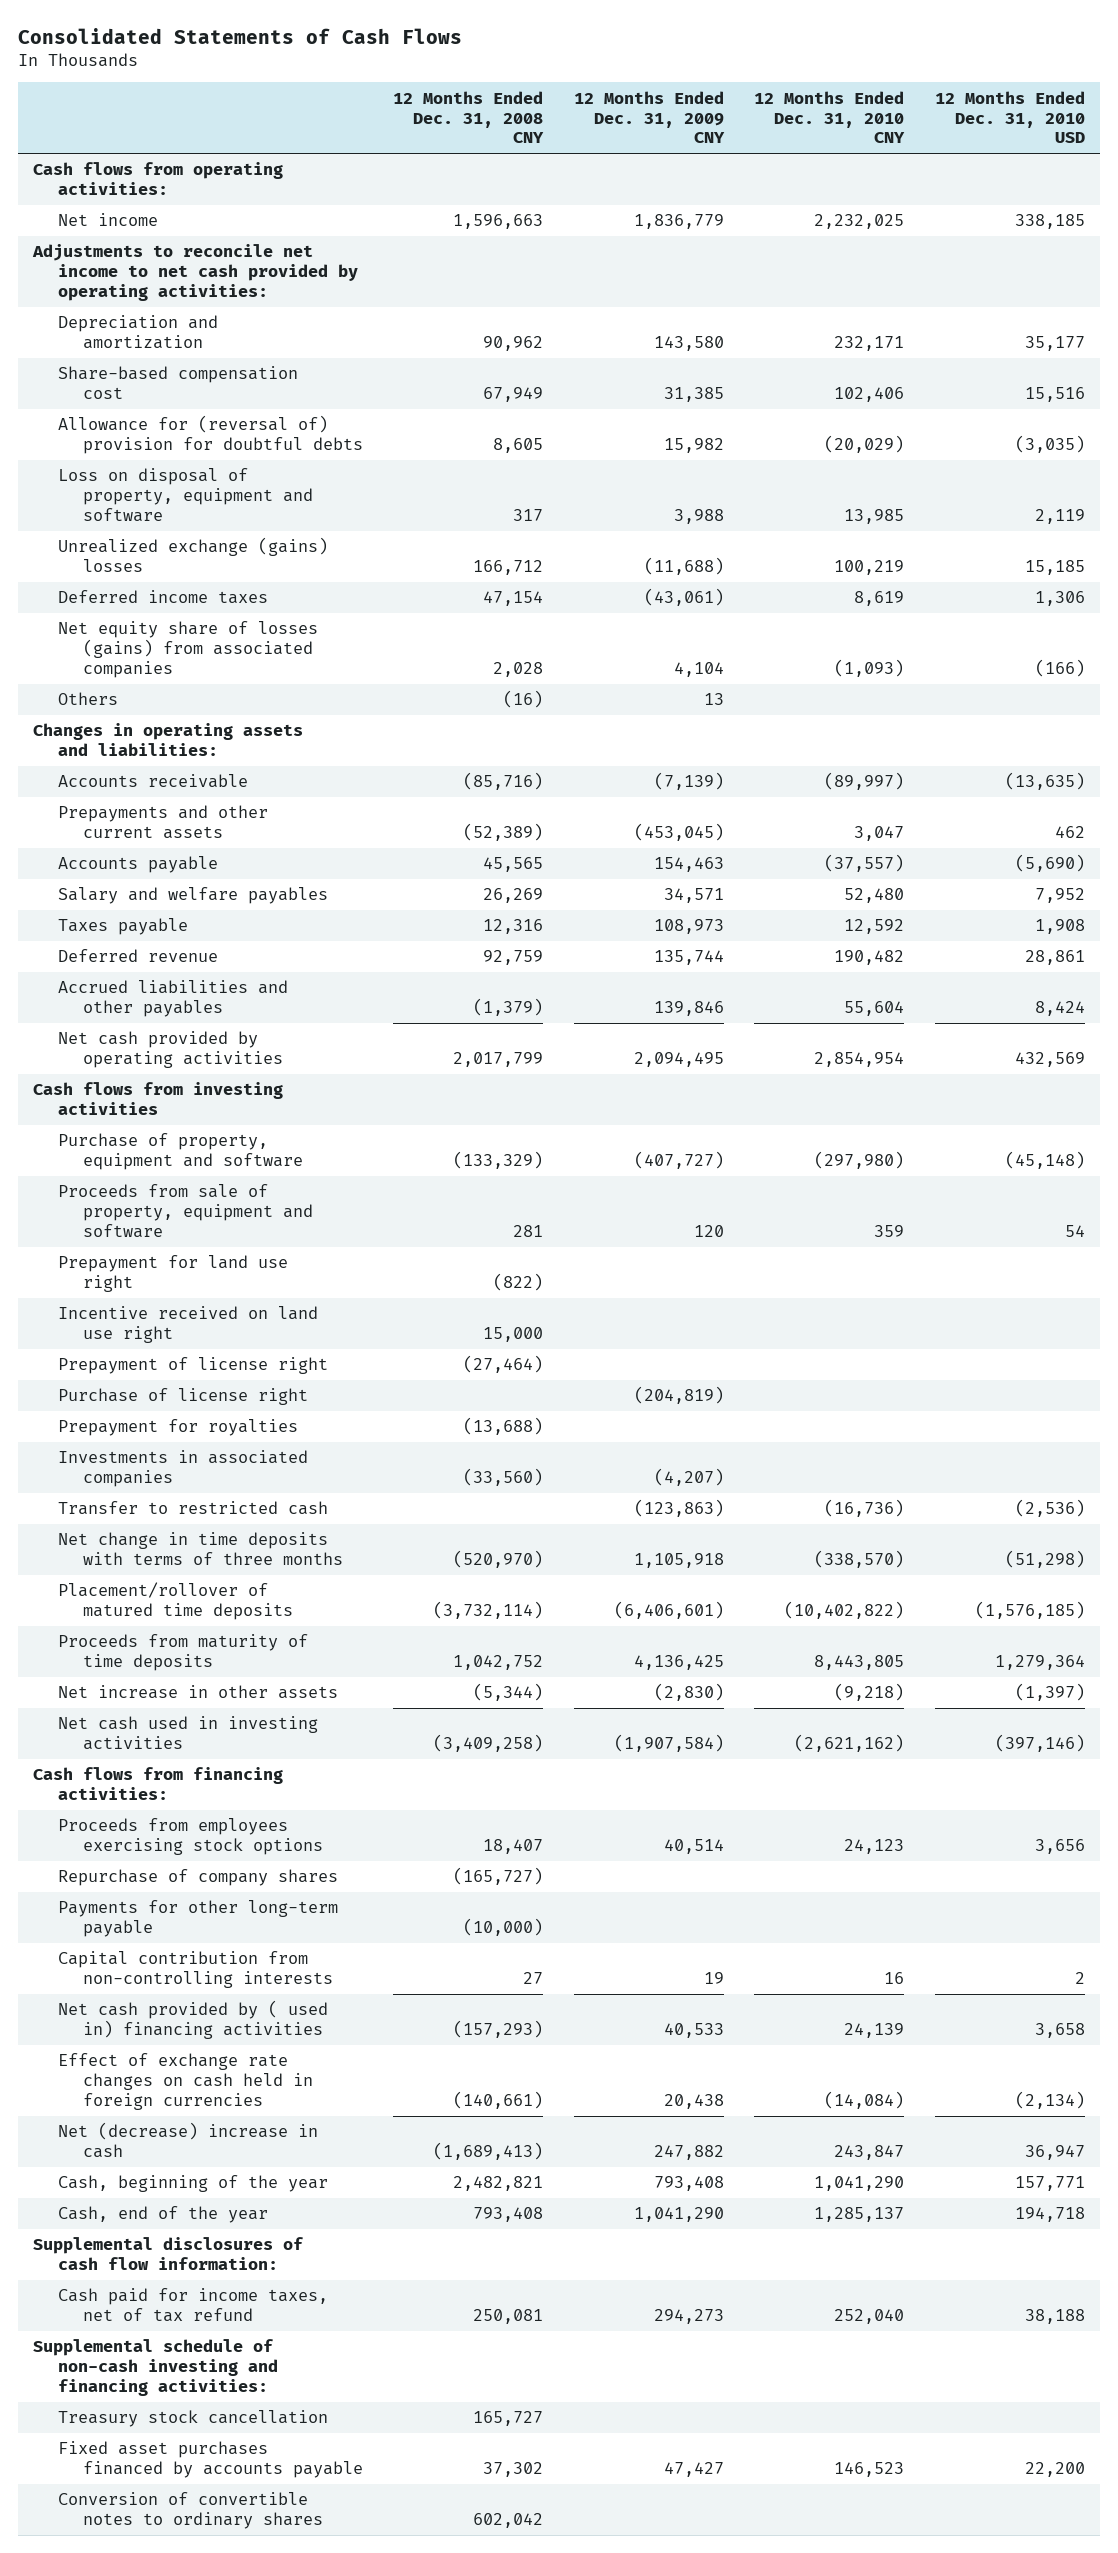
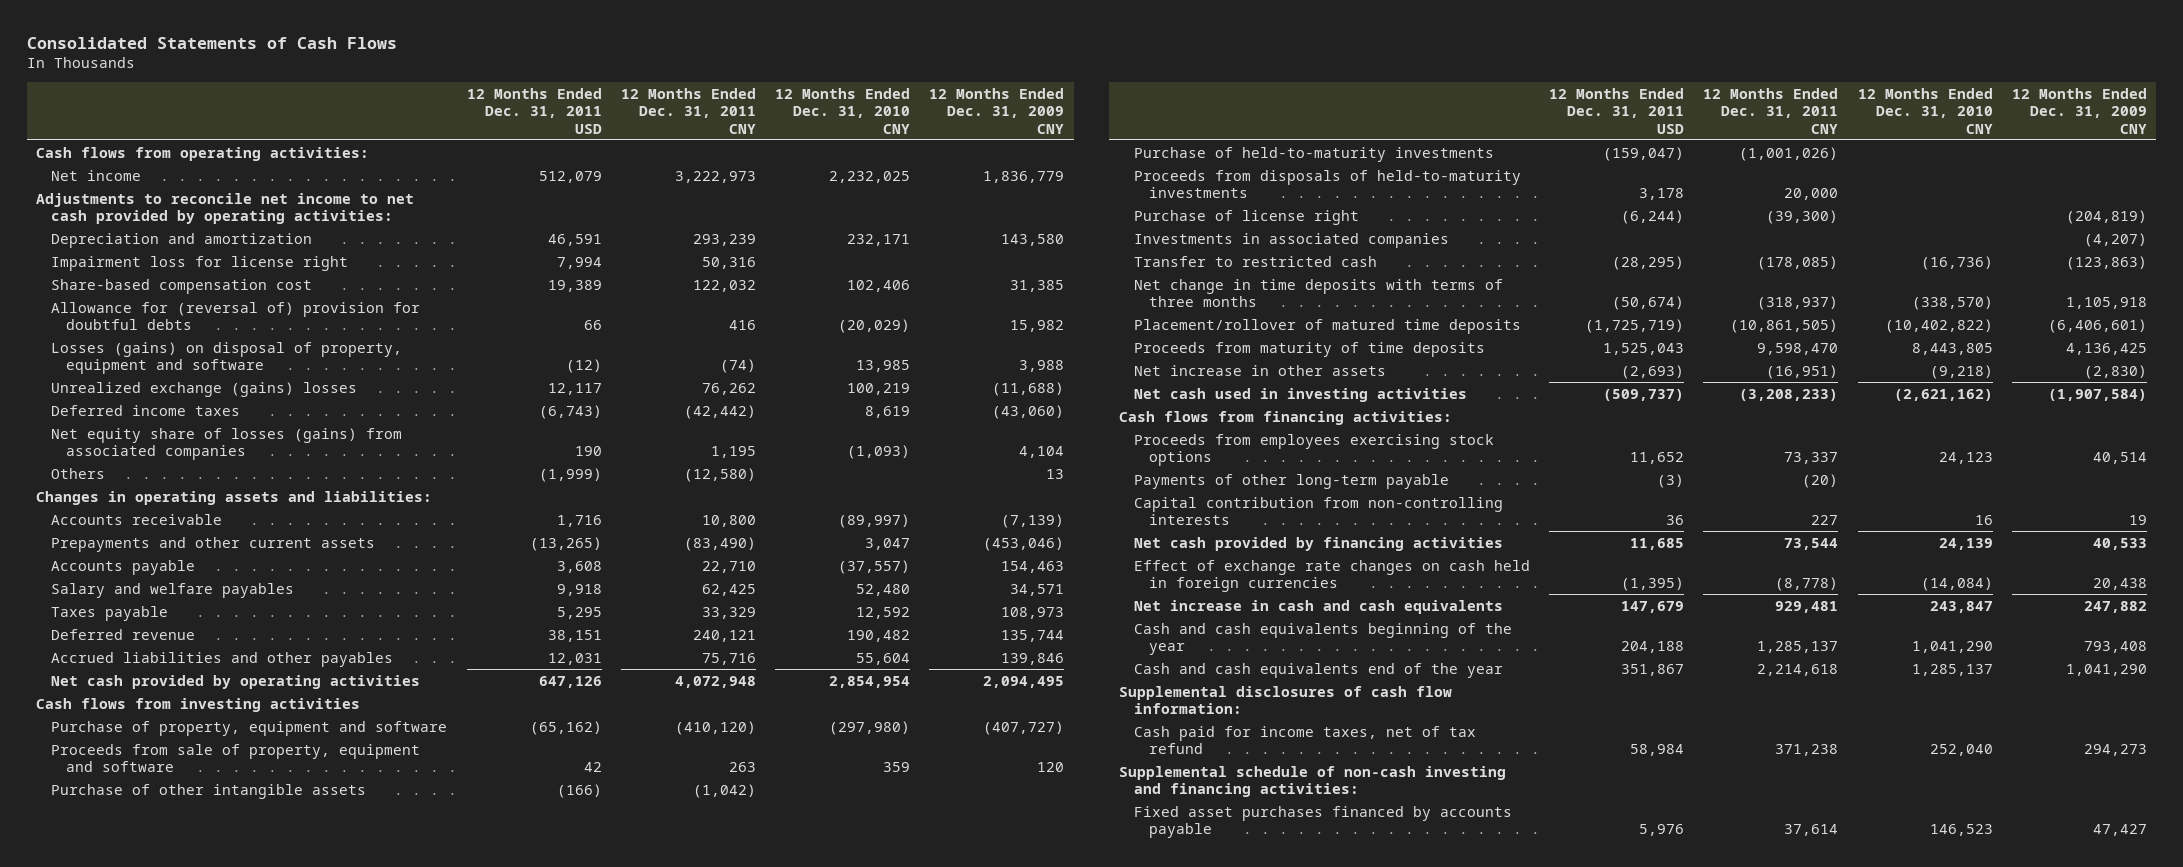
- | 12 Months Ended Dec. 31, 2008 CNY | 12 Months Ended Dec. 31, 2009 CNY | 12 Months Ended Dec. 31, 2010 CNY | 12 Months Ended Dec. 31, 2010 USD
+ | 12 Months Ended Dec. 31, 2011 USD | 12 Months Ended Dec. 31, 2011 CNY | 12 Months Ended Dec. 31, 2010 CNY | 12 Months Ended Dec. 31, 2009 CNY
+ Impairment loss for license right | 7,994 | 50,316 | |
- Loss on disposal of property, equipment and software | 317 | 3,988 | 13,985 | 2,119
+ Losses (gains) on disposal of property, equipment and software | (12) | (74) | 13,985 | 3,988
- Deferred income taxes | 47,154 | (43,061) | 8,619 | 1,306
+ Deferred income taxes | (6,743) | (42,442) | 8,619 | (43,060)
- Prepayments and other current assets | (52,389) | (453,045) | 3,047 | 462
+ Prepayments and other current assets | (13,265) | (83,490) | 3,047 | (453,046)
- Prepayment for land use right | (822) | | |
- Incentive received on land use right | 15,000 | | |
- Prepayment of license right | (27,464) | | |
+ Purchase of other intangible assets | (166) | (1,042) | |
+ Purchase of held-to-maturity investments | (159,047) | (1,001,026) | |
+ Proceeds from disposals of held-to-maturity investments | 3,178 | 20,000 | |
- Prepayment for royalties | (13,688) | | |
- Repurchase of company shares | (165,727) | | |
- Payments for other long-term payable | (10,000) | | |
+ Payments of other long-term payable | (3) | (20) | |
- Net cash provided by ( used in) financing activities | (157,293) | 40,533 | 24,139 | 3,658
+ Net cash provided by financing activities | 11,685 | 73,544 | 24,139 | 40,533
- Net (decrease) increase in cash | (1,689,413) | 247,882 | 243,847 | 36,947
- Cash, beginning of the year | 2,482,821 | 793,408 | 1,041,290 | 157,771
- Cash, end of the year | 793,408 | 1,041,290 | 1,285,137 | 194,718
+ Net increase in cash and cash equivalents | 147,679 | 929,481 | 243,847 | 247,882
+ Cash and cash equivalents beginning of the year | 204,188 | 1,285,137 | 1,041,290 | 793,408
+ Cash and cash equivalents end of the year | 351,867 | 2,214,618 | 1,285,137 | 1,041,290
- Treasury stock cancellation | 165,727 | | |
- Conversion of convertible notes to ordinary shares | 602,042 | | |

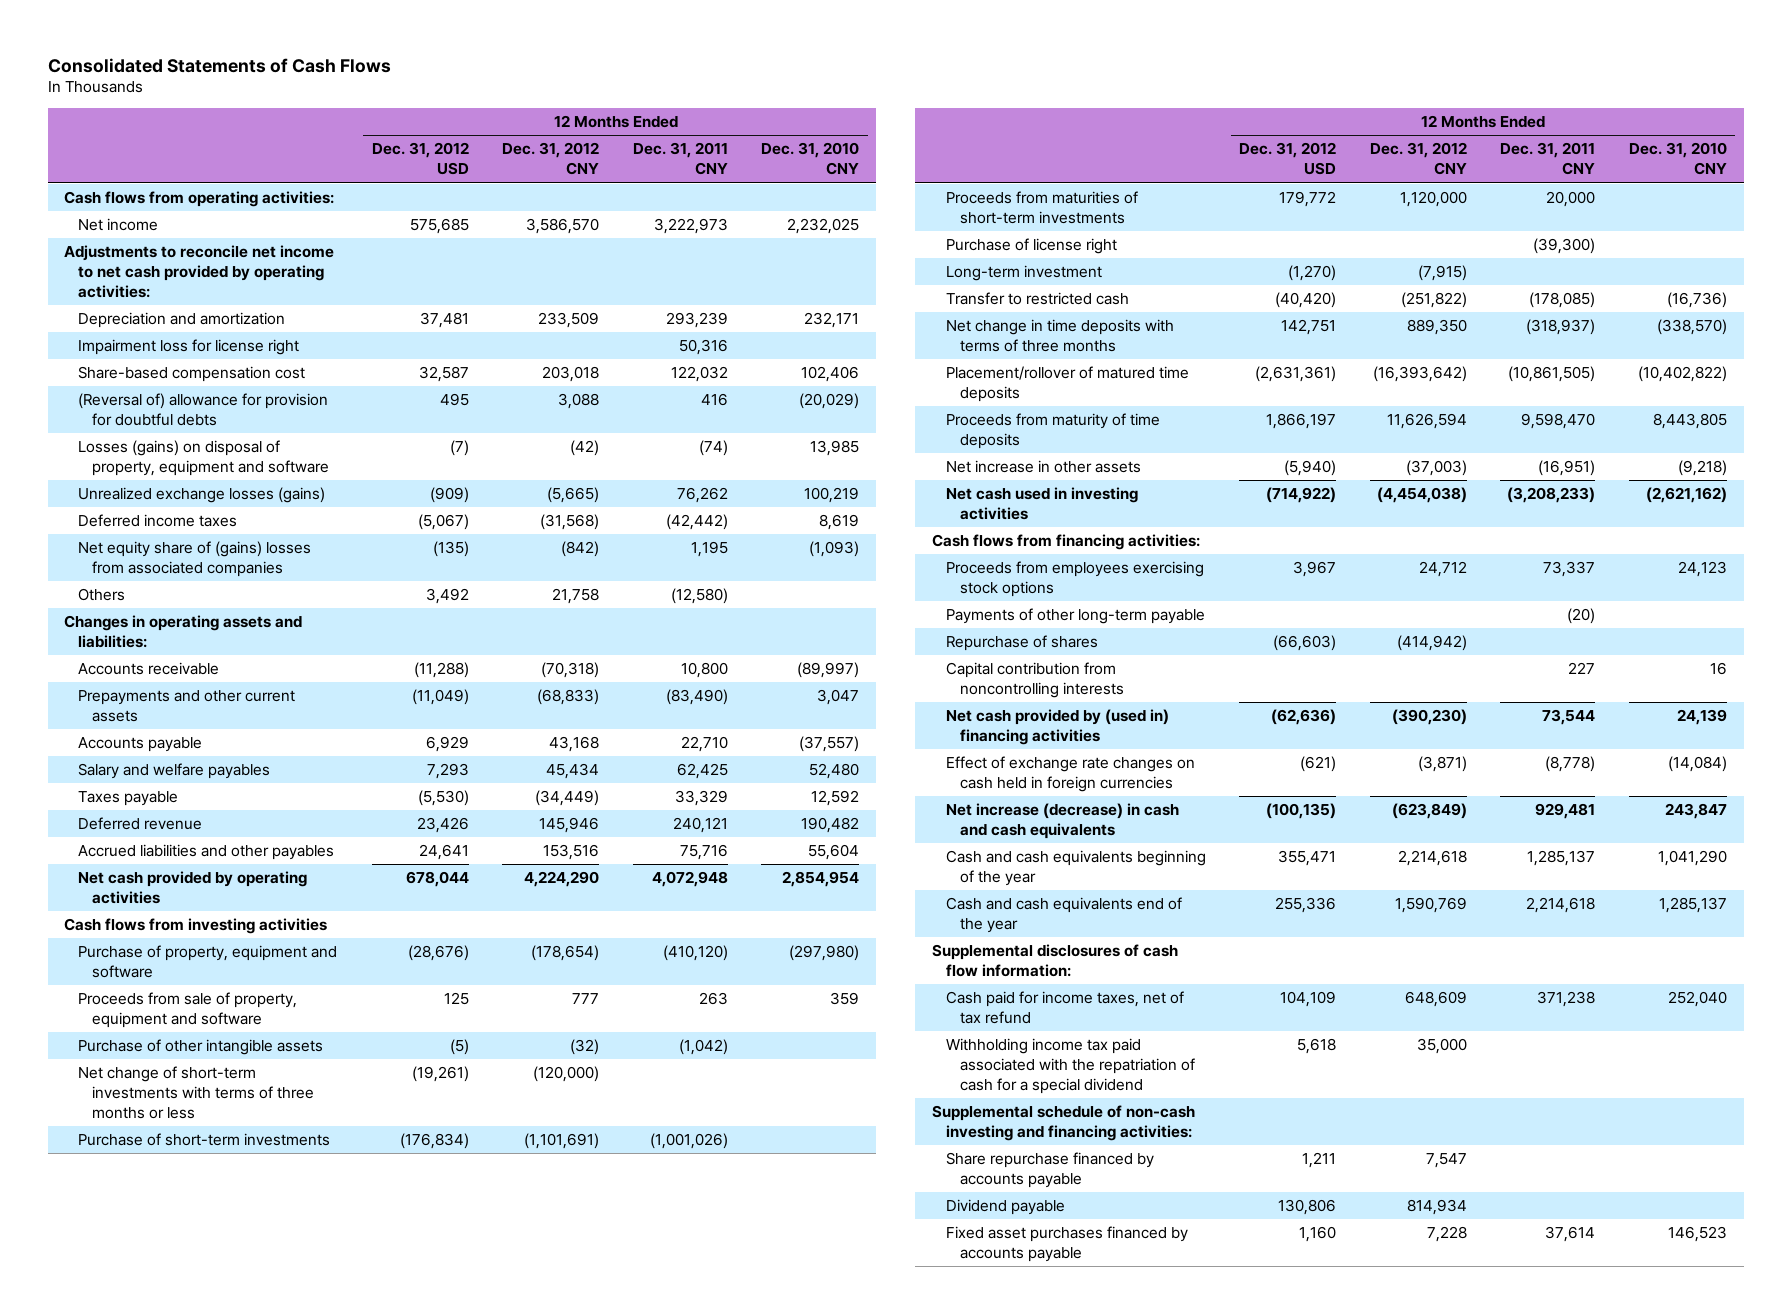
- | 12 Months Ended Dec. 31, 2011 USD | 12 Months Ended Dec. 31, 2011 CNY | 12 Months Ended Dec. 31, 2010 CNY | 12 Months Ended Dec. 31, 2009 CNY
+ | 12 Months Ended Dec. 31, 2012 USD | 12 Months Ended Dec. 31, 2012 CNY | 12 Months Ended Dec. 31, 2011 CNY | 12 Months Ended Dec. 31, 2010 CNY
- Allowance for (reversal of) provision for doubtful debts | 66 | 416 | (20,029) | 15,982
+ (Reversal of) allowance for provision for doubtful debts | 495 | 3,088 | 416 | (20,029)
- Unrealized exchange (gains) losses | 12,117 | 76,262 | 100,219 | (11,688)
+ Unrealized exchange losses (gains) | (909) | (5,665) | 76,262 | 100,219
- Net equity share of losses (gains) from associated companies | 190 | 1,195 | (1,093) | 4,104
+ Net equity share of (gains) losses from associated companies | (135) | (842) | 1,195 | (1,093)
- Purchase of held-to-maturity investments | (159,047) | (1,001,026) | |
- Proceeds from disposals of held-to-maturity investments | 3,178 | 20,000 | |
+ Net change of short-term investments with terms of three months or less | (19,261) | (120,000) | |
+ Purchase of short-term investments | (176,834) | (1,101,691) | (1,001,026) |
+ Proceeds from maturities of short-term investments | 179,772 | 1,120,000 | 20,000 |
- Investments in associated companies | | | | (4,207)
+ Long-term investment | (1,270) | (7,915) | |
- Capital contribution from non-controlling interests | 36 | 227 | 16 | 19
- Net cash provided by financing activities | 11,685 | 73,544 | 24,139 | 40,533
+ Repurchase of shares | (66,603) | (414,942) | |
+ Capital contribution from noncontrolling interests | | | 227 | 16
+ Net cash provided by (used in) financing activities | (62,636) | (390,230) | 73,544 | 24,139
- Net increase in cash and cash equivalents | 147,679 | 929,481 | 243,847 | 247,882
+ Net increase (decrease) in cash and cash equivalents | (100,135) | (623,849) | 929,481 | 243,847
+ Withholding income tax paid associated with the repatriation of cash for a special dividend | 5,618 | 35,000 | |
+ Share repurchase financed by accounts payable | 1,211 | 7,547 | |
+ Dividend payable | 130,806 | 814,934 | |

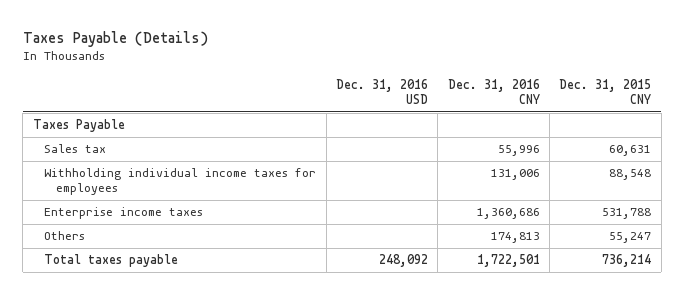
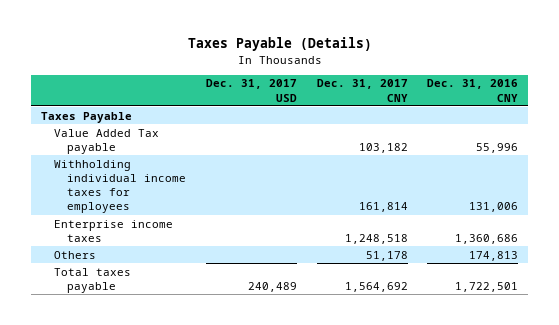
- | Dec. 31, 2016 USD | Dec. 31, 2016 CNY | Dec. 31, 2015 CNY
+ | Dec. 31, 2017 USD | Dec. 31, 2017 CNY | Dec. 31, 2016 CNY
- Sales tax | | 55,996 | 60,631
+ Value Added Tax payable | | 103,182 | 55,996

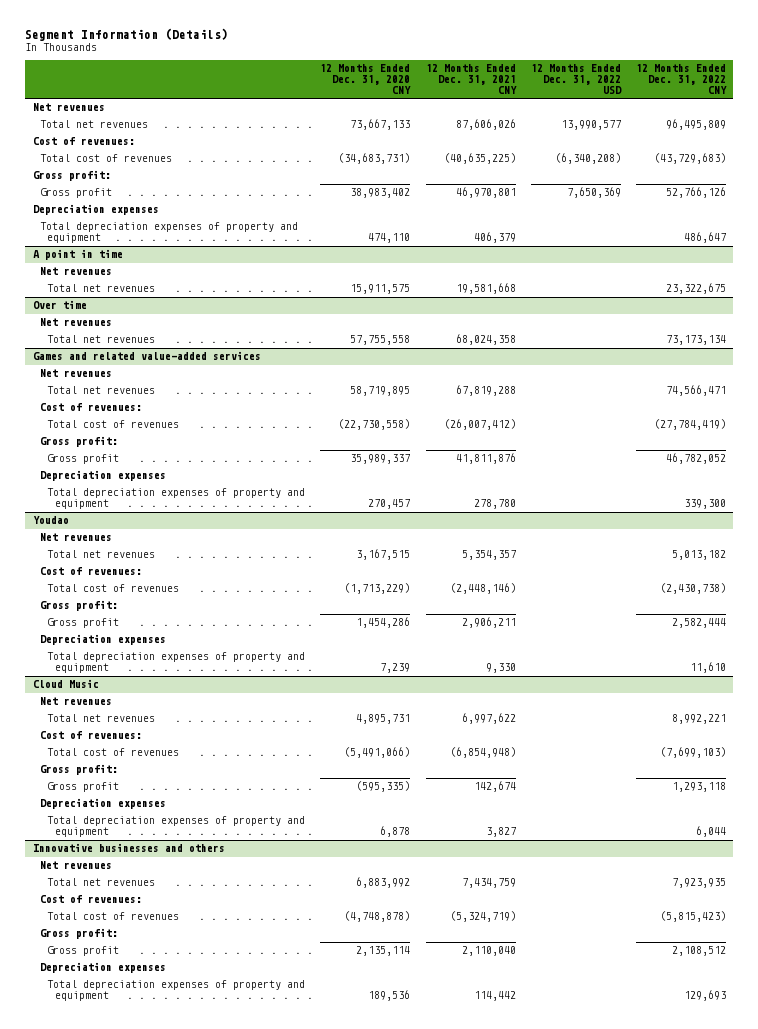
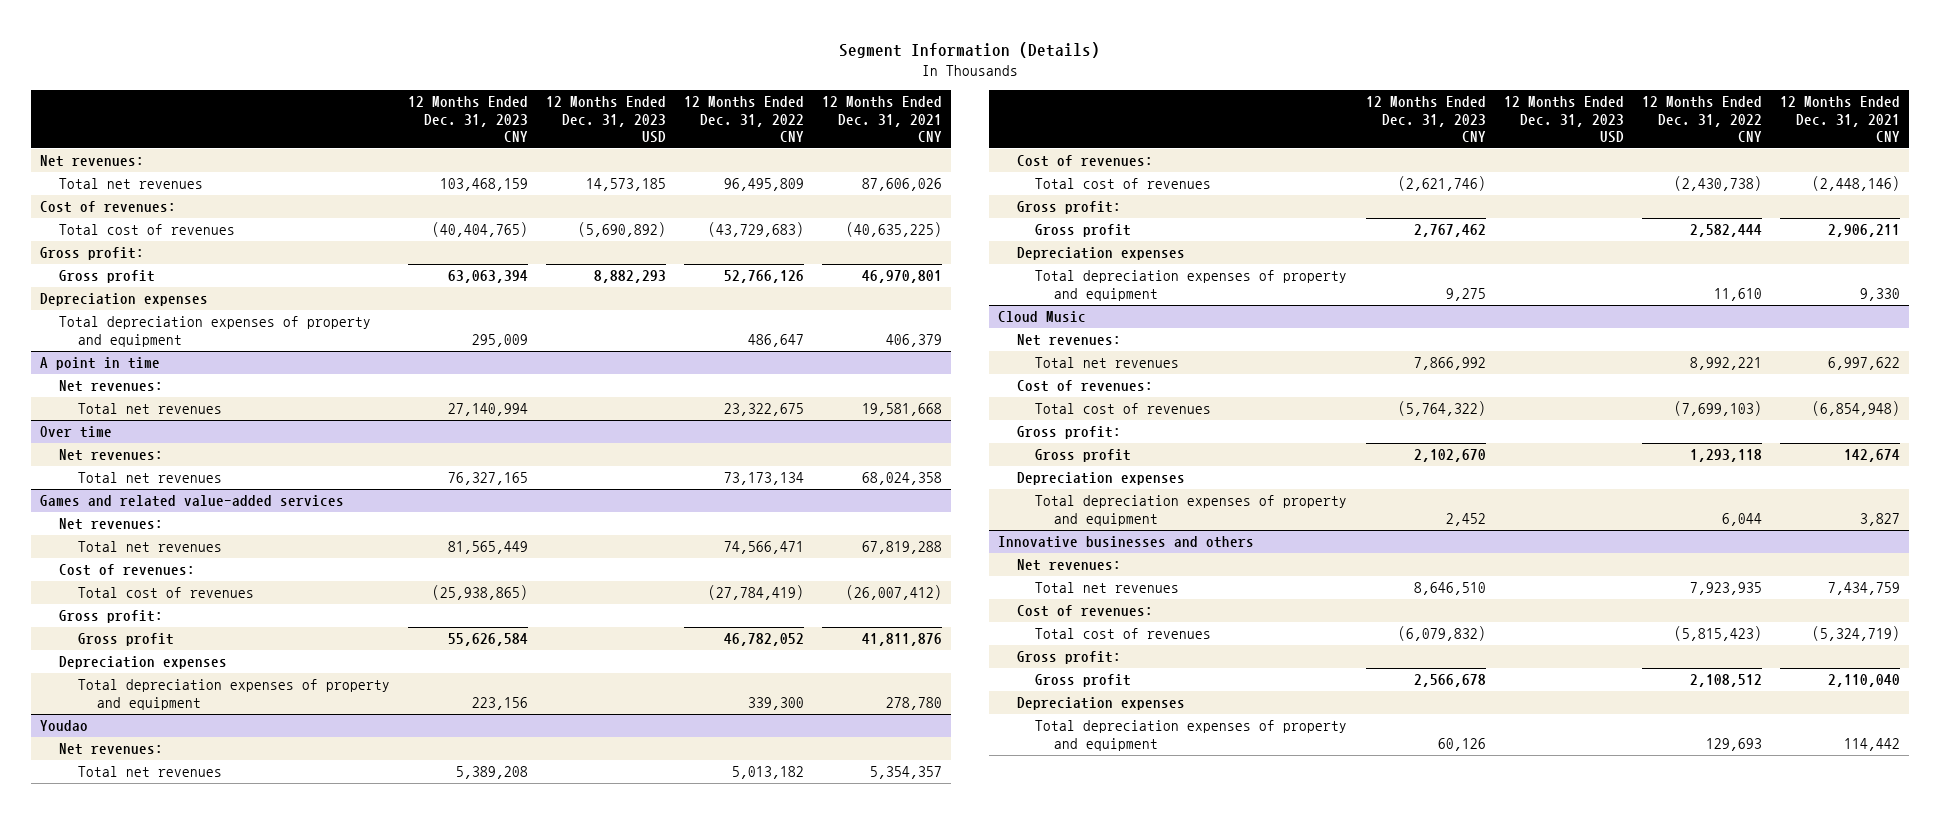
- | 12 Months Ended Dec. 31, 2020 CNY | 12 Months Ended Dec. 31, 2021 CNY | 12 Months Ended Dec. 31, 2022 USD | 12 Months Ended Dec. 31, 2022 CNY
+ | 12 Months Ended Dec. 31, 2023 CNY | 12 Months Ended Dec. 31, 2023 USD | 12 Months Ended Dec. 31, 2022 CNY | 12 Months Ended Dec. 31, 2021 CNY
- Net revenues
+ Net revenues:
@ A point in time
- Net revenues
+ Net revenues:
@ Over time
- Net revenues
+ Net revenues:
@ Games and related value-added services
- Net revenues
+ Net revenues:
@ Youdao
- Net revenues
+ Net revenues:
@ Cloud Music
- Net revenues
+ Net revenues:
@ Innovative businesses and others
- Net revenues
+ Net revenues:

